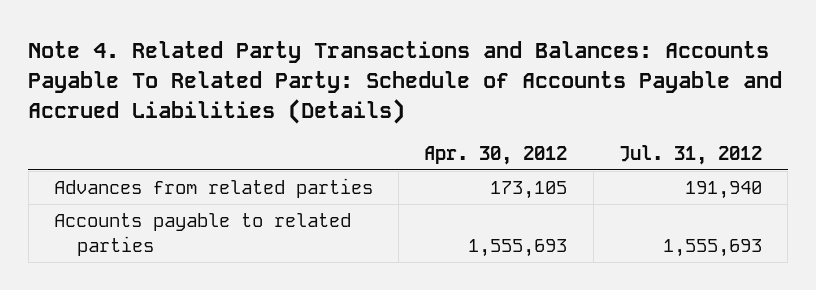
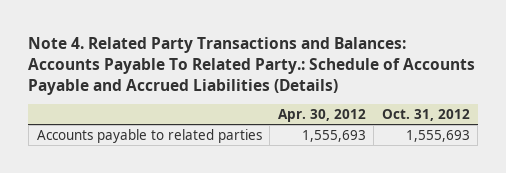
- Note 4. Related Party Transactions and Balances: Accounts Payable To Related Party: Schedule of Accounts Payable and Accrued Liabilities (Details)
+ Note 4. Related Party Transactions and Balances: Accounts Payable To Related Party.: Schedule of Accounts Payable and Accrued Liabilities (Details)
- | Apr. 30, 2012 | Jul. 31, 2012
+ | Apr. 30, 2012 | Oct. 31, 2012
- Advances from related parties | 173,105 | 191,940

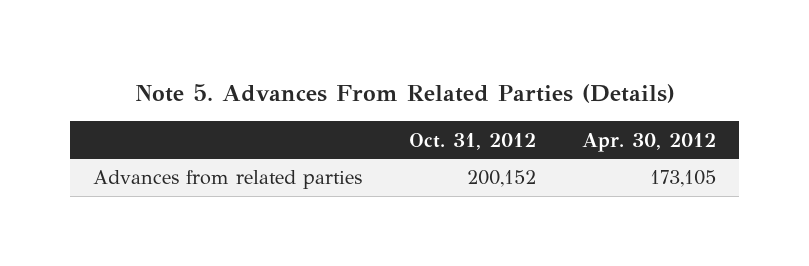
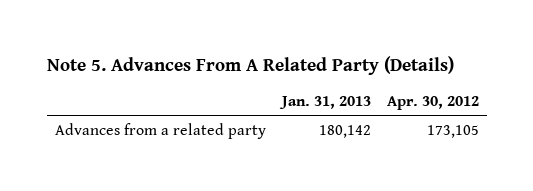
- Note 5. Advances From Related Parties (Details)
+ Note 5. Advances From A Related Party (Details)
- | Oct. 31, 2012 | Apr. 30, 2012
+ | Jan. 31, 2013 | Apr. 30, 2012
- Advances from related parties | 200,152 | 173,105
+ Advances from a related party | 180,142 | 173,105

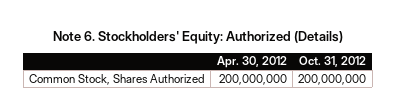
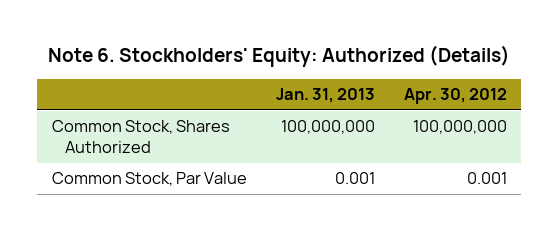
- | Apr. 30, 2012 | Oct. 31, 2012
+ | Jan. 31, 2013 | Apr. 30, 2012
- Common Stock, Shares Authorized | 200,000,000 | 200,000,000
+ Common Stock, Shares Authorized | 100,000,000 | 100,000,000
+ Common Stock, Par Value | 0.001 | 0.001

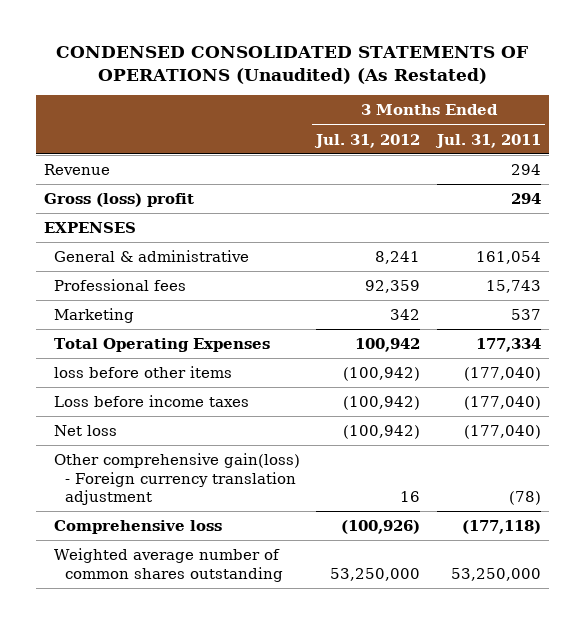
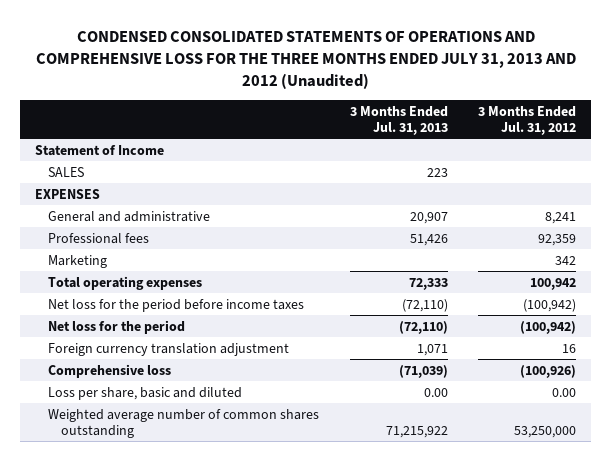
- CONDENSED CONSOLIDATED STATEMENTS OF OPERATIONS (Unaudited) (As Restated)
+ CONDENSED CONSOLIDATED STATEMENTS OF OPERATIONS AND COMPREHENSIVE LOSS FOR THE THREE MONTHS ENDED JULY 31, 2013 AND 2012 (Unaudited)
- | 3 Months Ended Jul. 31, 2012 | 3 Months Ended Jul. 31, 2011
+ | 3 Months Ended Jul. 31, 2013 | 3 Months Ended Jul. 31, 2012
- Revenue | | 294
- Gross (loss) profit | | 294
+ Statement of Income
+ SALES | 223 |
- General & administrative | 8,241 | 161,054
+ General and administrative | 20,907 | 8,241
- Total Operating Expenses | 100,942 | 177,334
- loss before other items | (100,942) | (177,040)
- Loss before income taxes | (100,942) | (177,040)
- Net loss | (100,942) | (177,040)
- Other comprehensive gain(loss) - Foreign currency translation adjustment | 16 | (78)
+ Total operating expenses | 72,333 | 100,942
+ Net loss for the period before income taxes | (72,110) | (100,942)
+ Net loss for the period | (72,110) | (100,942)
+ Foreign currency translation adjustment | 1,071 | 16
+ Loss per share, basic and diluted | 0.00 | 0.00

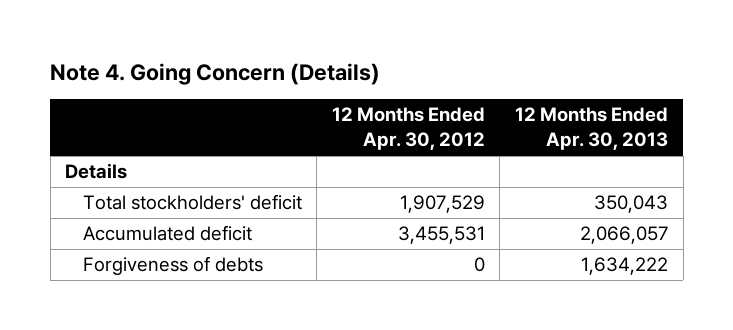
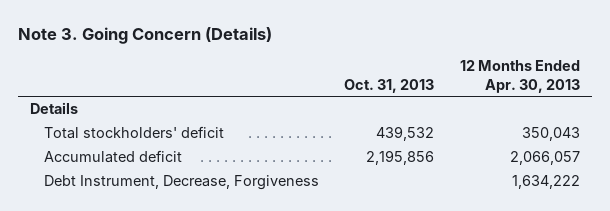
- Note 4. Going Concern (Details)
+ Note 3. Going Concern (Details)
- | 12 Months Ended Apr. 30, 2012 | 12 Months Ended Apr. 30, 2013
+ | Oct. 31, 2013 | 12 Months Ended Apr. 30, 2013
- Forgiveness of debts | 0 | 1,634,222
+ Debt Instrument, Decrease, Forgiveness | | 1,634,222

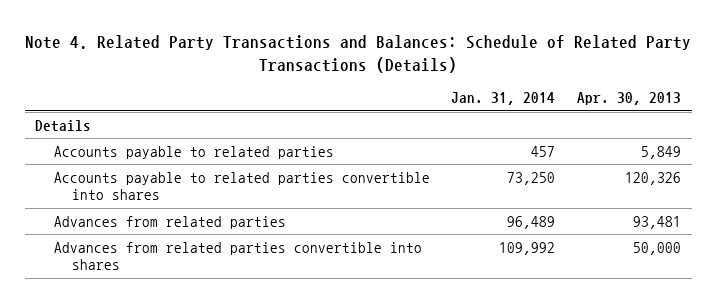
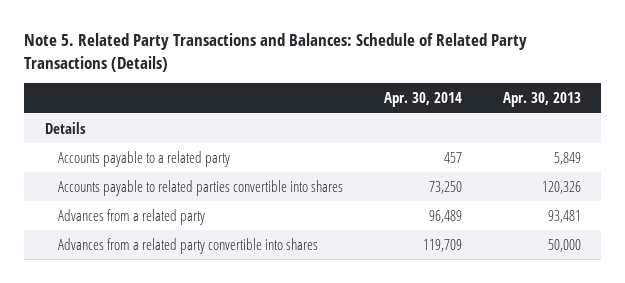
- Note 4. Related Party Transactions and Balances: Schedule of Related Party Transactions (Details)
+ Note 5. Related Party Transactions and Balances: Schedule of Related Party Transactions (Details)
- | Jan. 31, 2014 | Apr. 30, 2013
+ | Apr. 30, 2014 | Apr. 30, 2013
- Accounts payable to related parties | 457 | 5,849
+ Accounts payable to a related party | 457 | 5,849
- Advances from related parties | 96,489 | 93,481
- Advances from related parties convertible into shares | 109,992 | 50,000
+ Advances from a related party | 96,489 | 93,481
+ Advances from a related party convertible into shares | 119,709 | 50,000

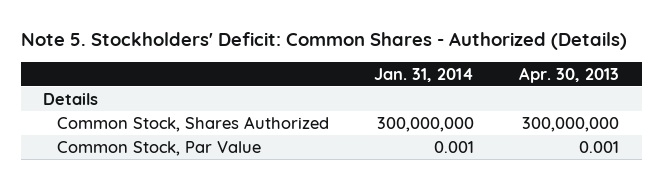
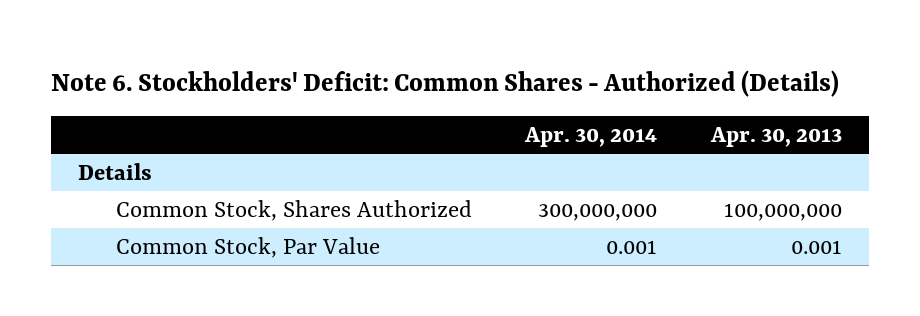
- Note 5. Stockholders' Deficit: Common Shares - Authorized (Details)
+ Note 6. Stockholders' Deficit: Common Shares - Authorized (Details)
- | Jan. 31, 2014 | Apr. 30, 2013
+ | Apr. 30, 2014 | Apr. 30, 2013
- Common Stock, Shares Authorized | 300,000,000 | 300,000,000
+ Common Stock, Shares Authorized | 300,000,000 | 100,000,000

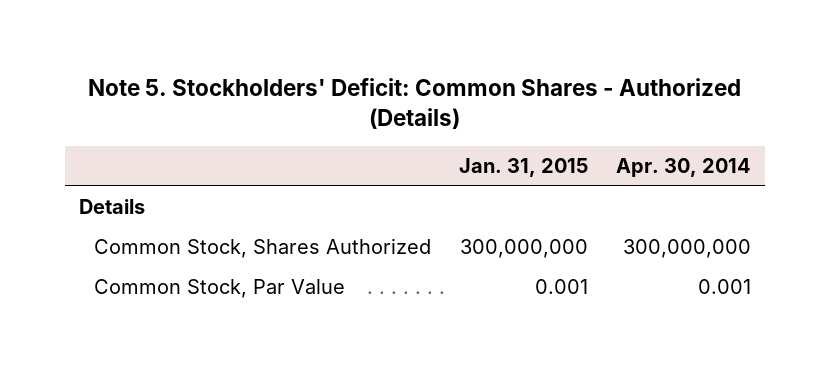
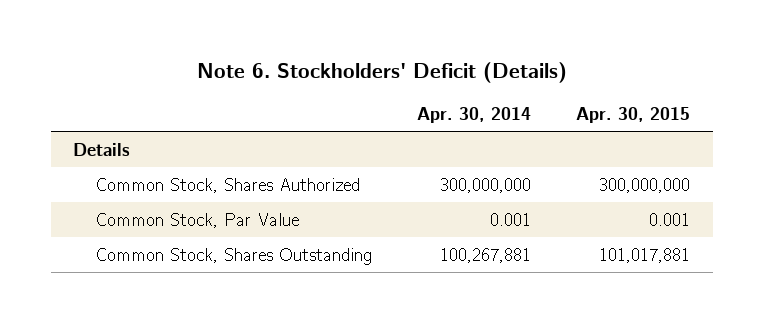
- Note 5. Stockholders' Deficit: Common Shares - Authorized (Details)
+ Note 6. Stockholders' Deficit (Details)
- | Jan. 31, 2015 | Apr. 30, 2014
+ | Apr. 30, 2014 | Apr. 30, 2015
+ Common Stock, Shares Outstanding | 100,267,881 | 101,017,881

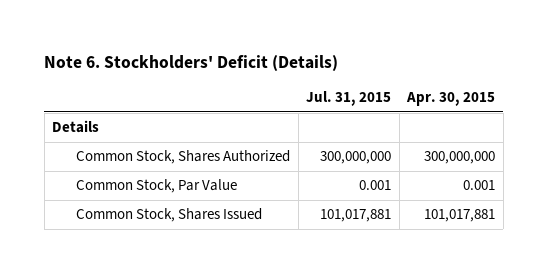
- | Apr. 30, 2014 | Apr. 30, 2015
+ | Jul. 31, 2015 | Apr. 30, 2015
- Common Stock, Shares Outstanding | 100,267,881 | 101,017,881
+ Common Stock, Shares Issued | 101,017,881 | 101,017,881

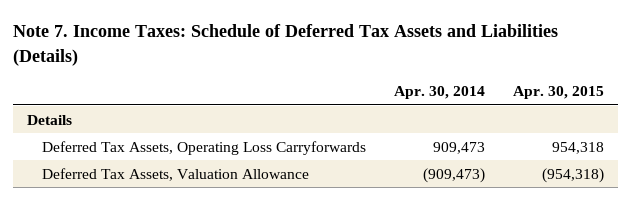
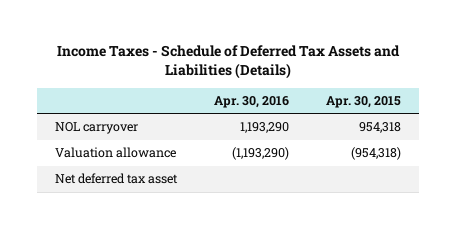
- Note 7. Income Taxes: Schedule of Deferred Tax Assets and Liabilities (Details)
+ Income Taxes - Schedule of Deferred Tax Assets and Liabilities (Details)
- | Apr. 30, 2014 | Apr. 30, 2015
+ | Apr. 30, 2016 | Apr. 30, 2015
- Details
- Deferred Tax Assets, Operating Loss Carryforwards | 909,473 | 954,318
- Deferred Tax Assets, Valuation Allowance | (909,473) | (954,318)
+ NOL carryover | 1,193,290 | 954,318
+ Valuation allowance | (1,193,290) | (954,318)
+ Net deferred tax asset

